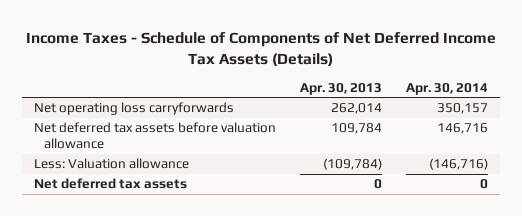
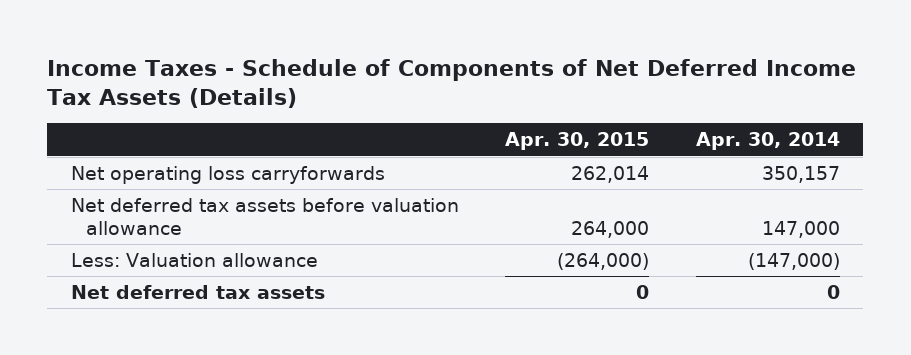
- | Apr. 30, 2013 | Apr. 30, 2014
+ | Apr. 30, 2015 | Apr. 30, 2014
- Net deferred tax assets before valuation allowance | 109,784 | 146,716
- Less: Valuation allowance | (109,784) | (146,716)
+ Net deferred tax assets before valuation allowance | 264,000 | 147,000
+ Less: Valuation allowance | (264,000) | (147,000)

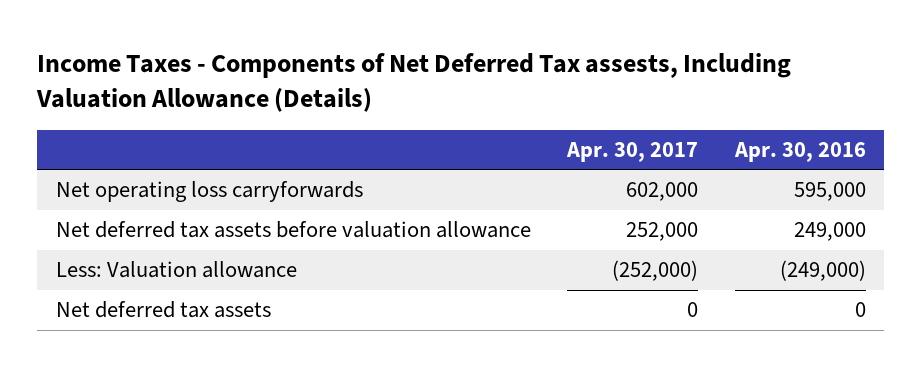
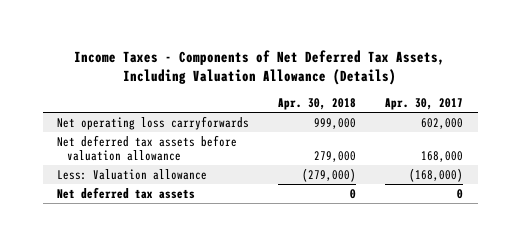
- Income Taxes - Components of Net Deferred Tax assests, Including Valuation Allowance (Details)
+ Income Taxes - Components of Net Deferred Tax Assets, Including Valuation Allowance (Details)
- | Apr. 30, 2017 | Apr. 30, 2016
+ | Apr. 30, 2018 | Apr. 30, 2017
- Net deferred tax assets before valuation allowance | 252,000 | 249,000
- Less: Valuation allowance | (252,000) | (249,000)
+ Net deferred tax assets before valuation allowance | 279,000 | 168,000
+ Less: Valuation allowance | (279,000) | (168,000)

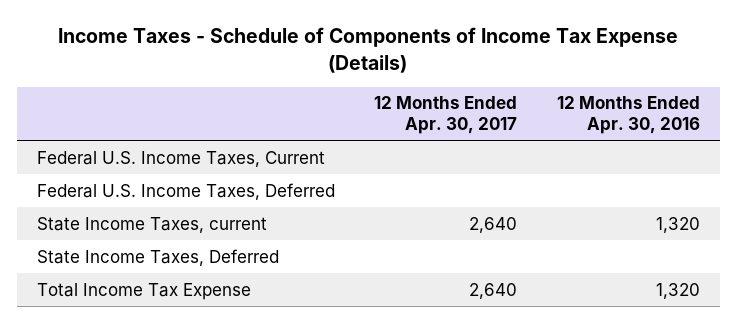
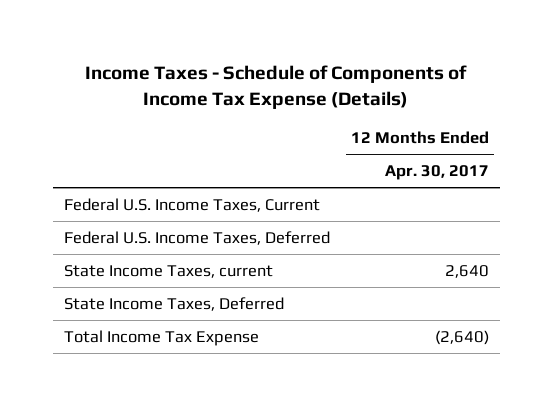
- | 12 Months Ended Apr. 30, 2017 | 12 Months Ended Apr. 30, 2016
+ | 12 Months Ended Apr. 30, 2017
- Total Income Tax Expense | 2,640 | 1,320
+ Total Income Tax Expense | (2,640)

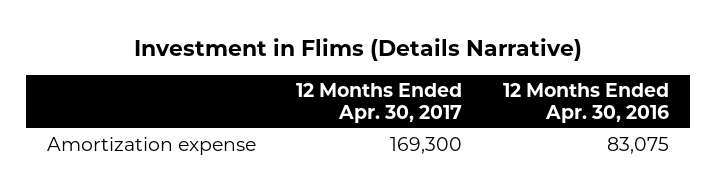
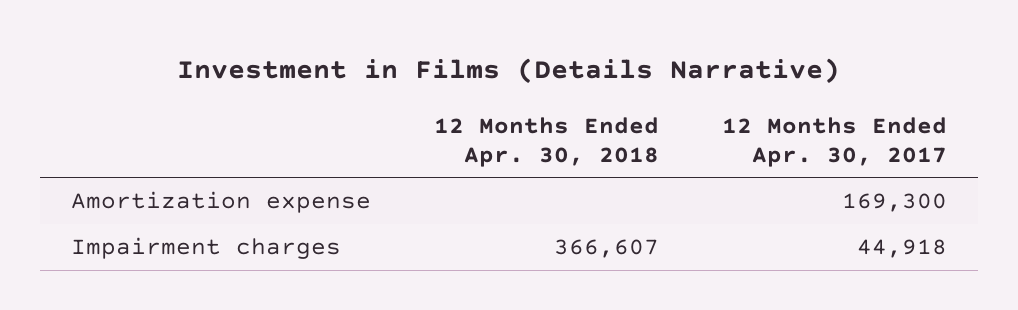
- Investment in Flims (Details Narrative)
+ Investment in Films (Details Narrative)
- | 12 Months Ended Apr. 30, 2017 | 12 Months Ended Apr. 30, 2016
+ | 12 Months Ended Apr. 30, 2018 | 12 Months Ended Apr. 30, 2017
+ Impairment charges | 366,607 | 44,918

